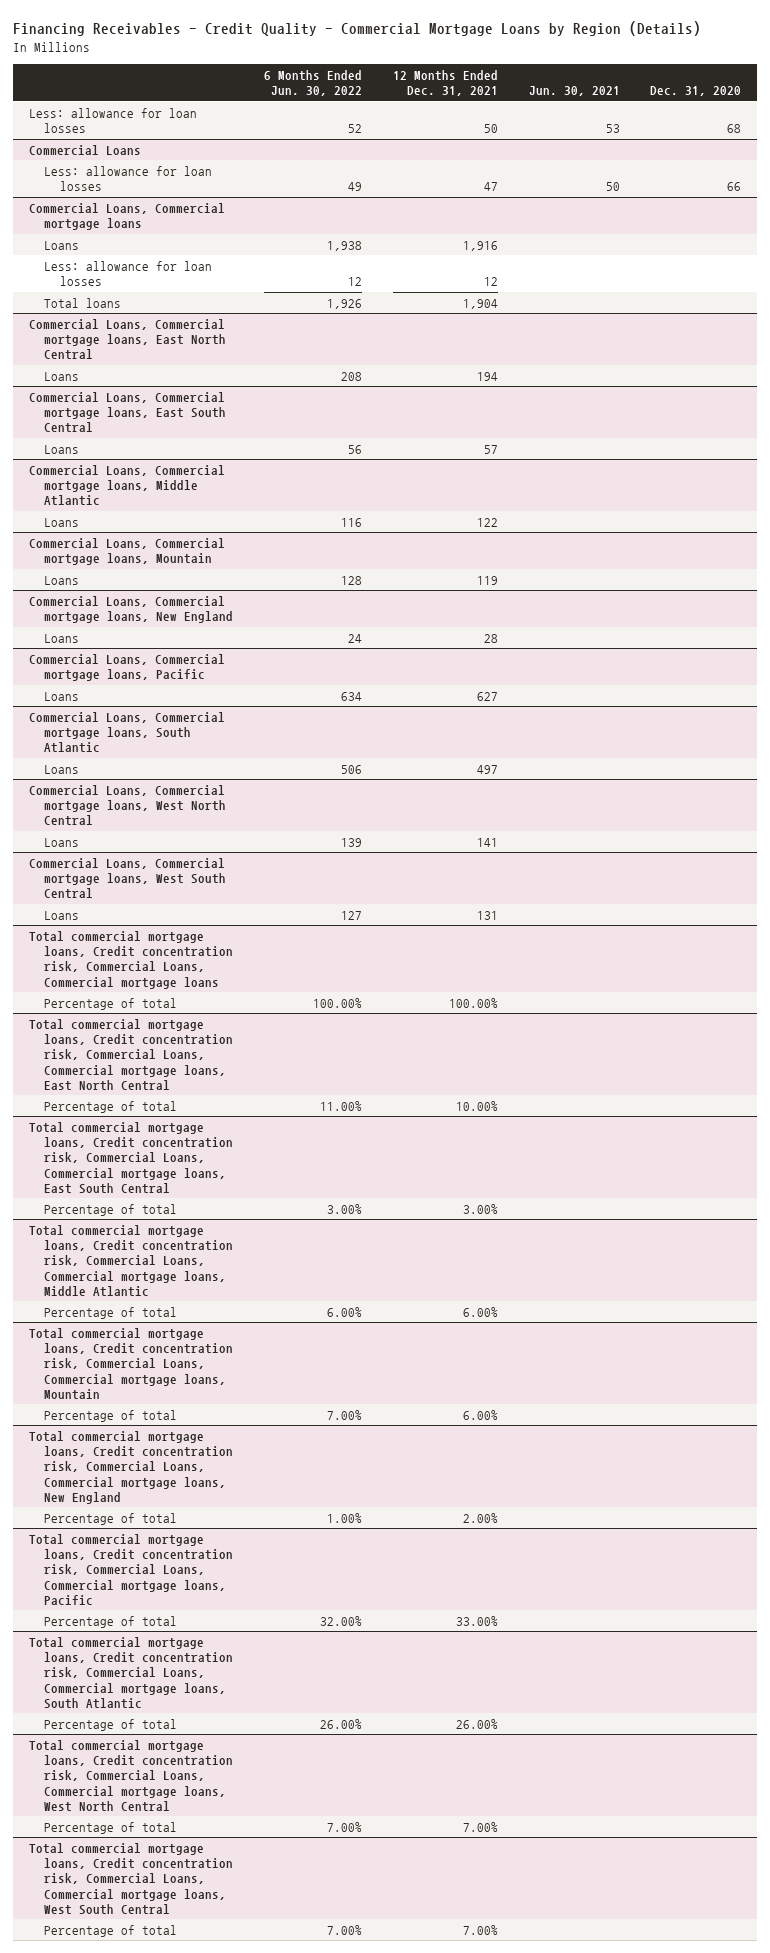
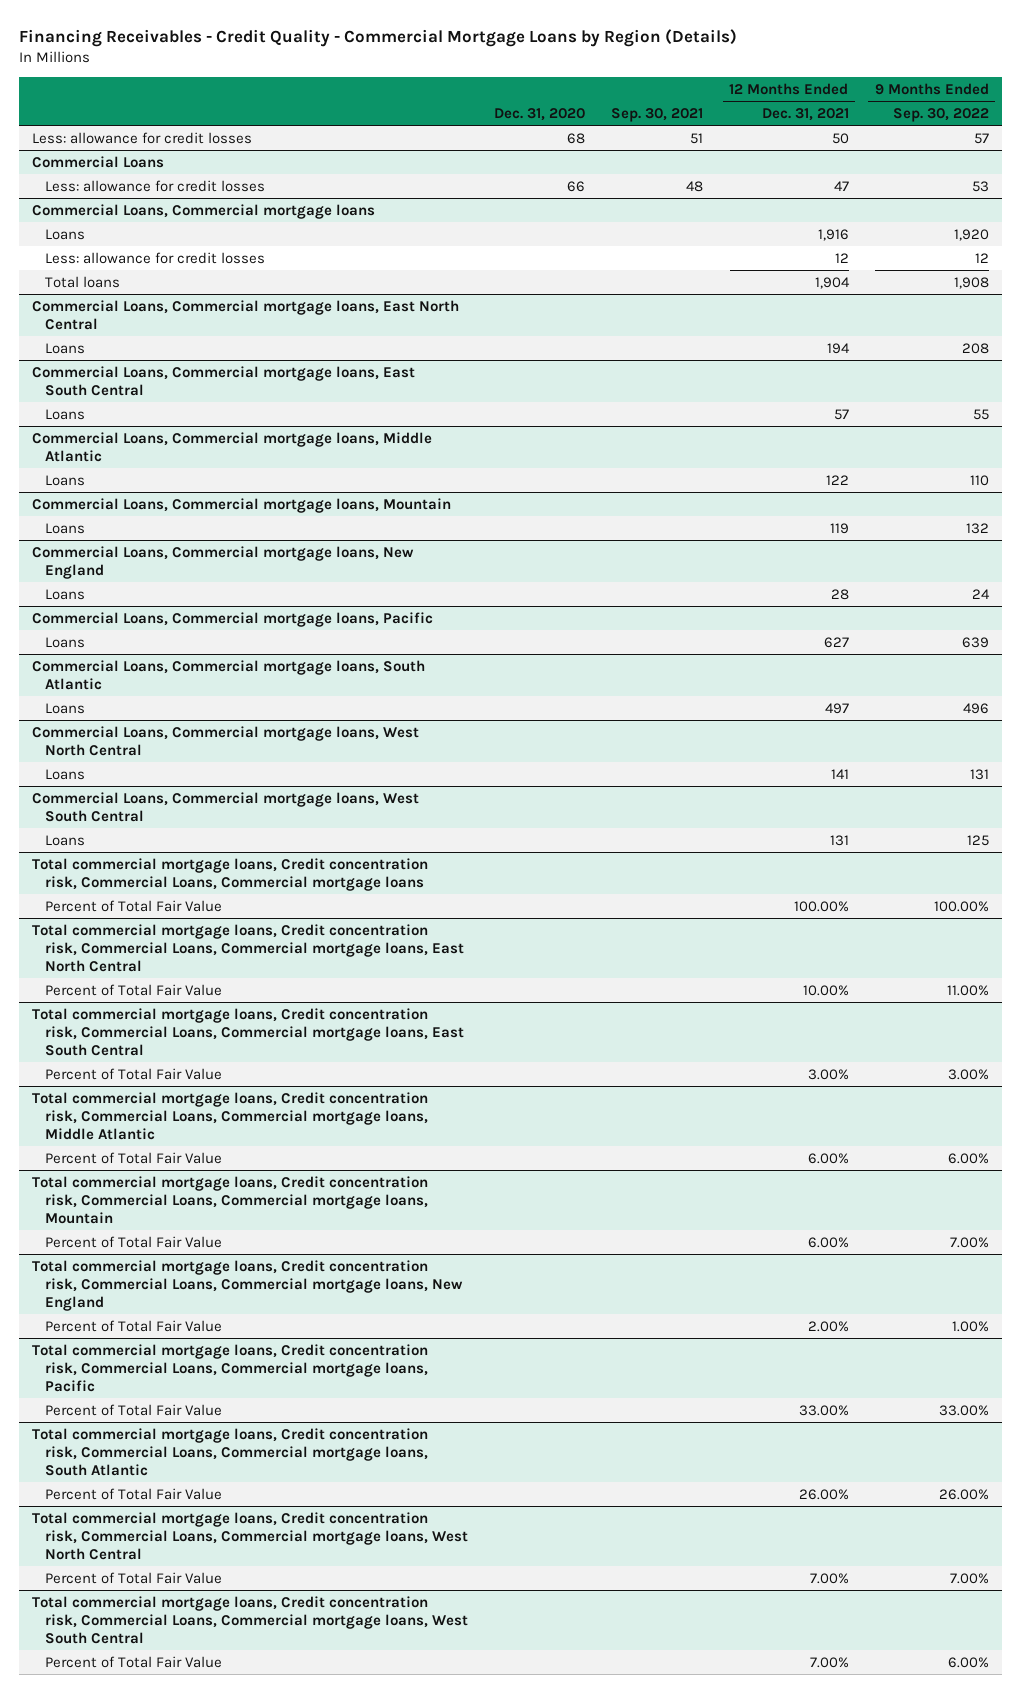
- | 6 Months Ended Jun. 30, 2022 | 12 Months Ended Dec. 31, 2021 | Jun. 30, 2021 | Dec. 31, 2020
+ | Dec. 31, 2020 | Sep. 30, 2021 | 12 Months Ended Dec. 31, 2021 | 9 Months Ended Sep. 30, 2022
- Less: allowance for loan losses | 52 | 50 | 53 | 68
+ Less: allowance for credit losses | 68 | 51 | 50 | 57
@ Commercial Loans
- Less: allowance for loan losses | 49 | 47 | 50 | 66
+ Less: allowance for credit losses | 66 | 48 | 47 | 53
@ Commercial Loans, Commercial mortgage loans
- Less: allowance for loan losses | 12 | 12 | |
+ Less: allowance for credit losses | | | 12 | 12
@ Total commercial mortgage loans, Credit concentration risk, Commercial Loans, Commercial mortgage loans
- Percentage of total | 100.00% | 100.00% | |
+ Percent of Total Fair Value | | | 100.00% | 100.00%
@ Total commercial mortgage loans, Credit concentration risk, Commercial Loans, Commercial mortgage loans, East North Central
- Percentage of total | 11.00% | 10.00% | |
+ Percent of Total Fair Value | | | 10.00% | 11.00%
@ Total commercial mortgage loans, Credit concentration risk, Commercial Loans, Commercial mortgage loans, East South Central
- Percentage of total | 3.00% | 3.00% | |
+ Percent of Total Fair Value | | | 3.00% | 3.00%
@ Total commercial mortgage loans, Credit concentration risk, Commercial Loans, Commercial mortgage loans, Middle Atlantic
- Percentage of total | 6.00% | 6.00% | |
+ Percent of Total Fair Value | | | 6.00% | 6.00%
@ Total commercial mortgage loans, Credit concentration risk, Commercial Loans, Commercial mortgage loans, Mountain
- Percentage of total | 7.00% | 6.00% | |
+ Percent of Total Fair Value | | | 6.00% | 7.00%
@ Total commercial mortgage loans, Credit concentration risk, Commercial Loans, Commercial mortgage loans, New England
- Percentage of total | 1.00% | 2.00% | |
+ Percent of Total Fair Value | | | 2.00% | 1.00%
@ Total commercial mortgage loans, Credit concentration risk, Commercial Loans, Commercial mortgage loans, Pacific
- Percentage of total | 32.00% | 33.00% | |
+ Percent of Total Fair Value | | | 33.00% | 33.00%
@ Total commercial mortgage loans, Credit concentration risk, Commercial Loans, Commercial mortgage loans, South Atlantic
- Percentage of total | 26.00% | 26.00% | |
+ Percent of Total Fair Value | | | 26.00% | 26.00%
@ Total commercial mortgage loans, Credit concentration risk, Commercial Loans, Commercial mortgage loans, West North Central
- Percentage of total | 7.00% | 7.00% | |
+ Percent of Total Fair Value | | | 7.00% | 7.00%
@ Total commercial mortgage loans, Credit concentration risk, Commercial Loans, Commercial mortgage loans, West South Central
- Percentage of total | 7.00% | 7.00% | |
+ Percent of Total Fair Value | | | 7.00% | 6.00%

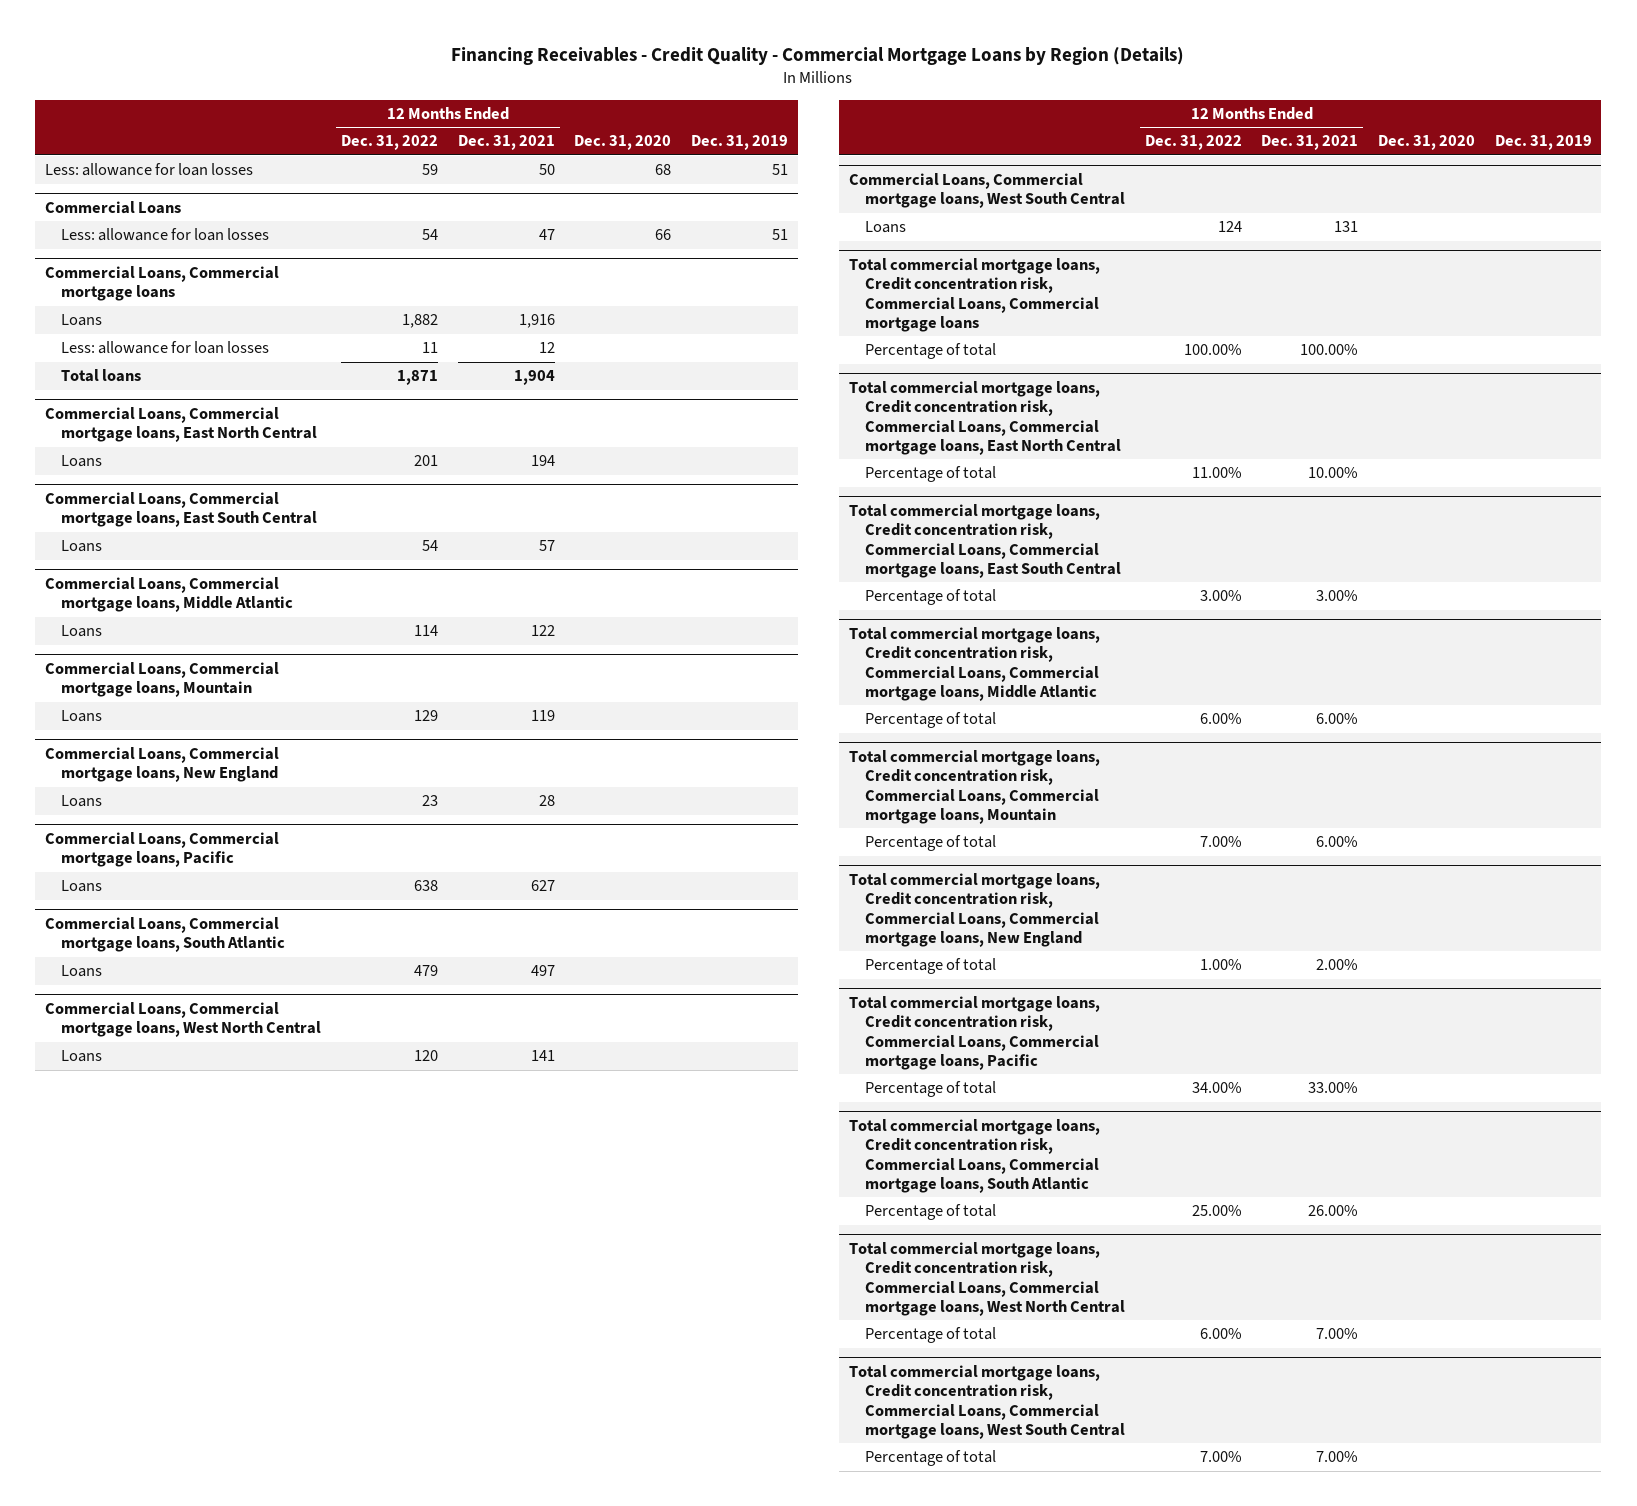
- | Dec. 31, 2020 | Sep. 30, 2021 | 12 Months Ended Dec. 31, 2021 | 9 Months Ended Sep. 30, 2022
+ | 12 Months Ended Dec. 31, 2022 | 12 Months Ended Dec. 31, 2021 | Dec. 31, 2020 | Dec. 31, 2019
- Less: allowance for credit losses | 68 | 51 | 50 | 57
+ Less: allowance for loan losses | 59 | 50 | 68 | 51
@ Commercial Loans
- Less: allowance for credit losses | 66 | 48 | 47 | 53
+ Less: allowance for loan losses | 54 | 47 | 66 | 51
@ Commercial Loans, Commercial mortgage loans
- Less: allowance for credit losses | | | 12 | 12
+ Less: allowance for loan losses | 11 | 12 | |
@ Total commercial mortgage loans, Credit concentration risk, Commercial Loans, Commercial mortgage loans
- Percent of Total Fair Value | | | 100.00% | 100.00%
+ Percentage of total | 100.00% | 100.00% | |
@ Total commercial mortgage loans, Credit concentration risk, Commercial Loans, Commercial mortgage loans, East North Central
- Percent of Total Fair Value | | | 10.00% | 11.00%
+ Percentage of total | 11.00% | 10.00% | |
@ Total commercial mortgage loans, Credit concentration risk, Commercial Loans, Commercial mortgage loans, East South Central
- Percent of Total Fair Value | | | 3.00% | 3.00%
+ Percentage of total | 3.00% | 3.00% | |
@ Total commercial mortgage loans, Credit concentration risk, Commercial Loans, Commercial mortgage loans, Middle Atlantic
- Percent of Total Fair Value | | | 6.00% | 6.00%
+ Percentage of total | 6.00% | 6.00% | |
@ Total commercial mortgage loans, Credit concentration risk, Commercial Loans, Commercial mortgage loans, Mountain
- Percent of Total Fair Value | | | 6.00% | 7.00%
+ Percentage of total | 7.00% | 6.00% | |
@ Total commercial mortgage loans, Credit concentration risk, Commercial Loans, Commercial mortgage loans, New England
- Percent of Total Fair Value | | | 2.00% | 1.00%
+ Percentage of total | 1.00% | 2.00% | |
@ Total commercial mortgage loans, Credit concentration risk, Commercial Loans, Commercial mortgage loans, Pacific
- Percent of Total Fair Value | | | 33.00% | 33.00%
+ Percentage of total | 34.00% | 33.00% | |
@ Total commercial mortgage loans, Credit concentration risk, Commercial Loans, Commercial mortgage loans, South Atlantic
- Percent of Total Fair Value | | | 26.00% | 26.00%
+ Percentage of total | 25.00% | 26.00% | |
@ Total commercial mortgage loans, Credit concentration risk, Commercial Loans, Commercial mortgage loans, West North Central
- Percent of Total Fair Value | | | 7.00% | 7.00%
+ Percentage of total | 6.00% | 7.00% | |
@ Total commercial mortgage loans, Credit concentration risk, Commercial Loans, Commercial mortgage loans, West South Central
- Percent of Total Fair Value | | | 7.00% | 6.00%
+ Percentage of total | 7.00% | 7.00% | |

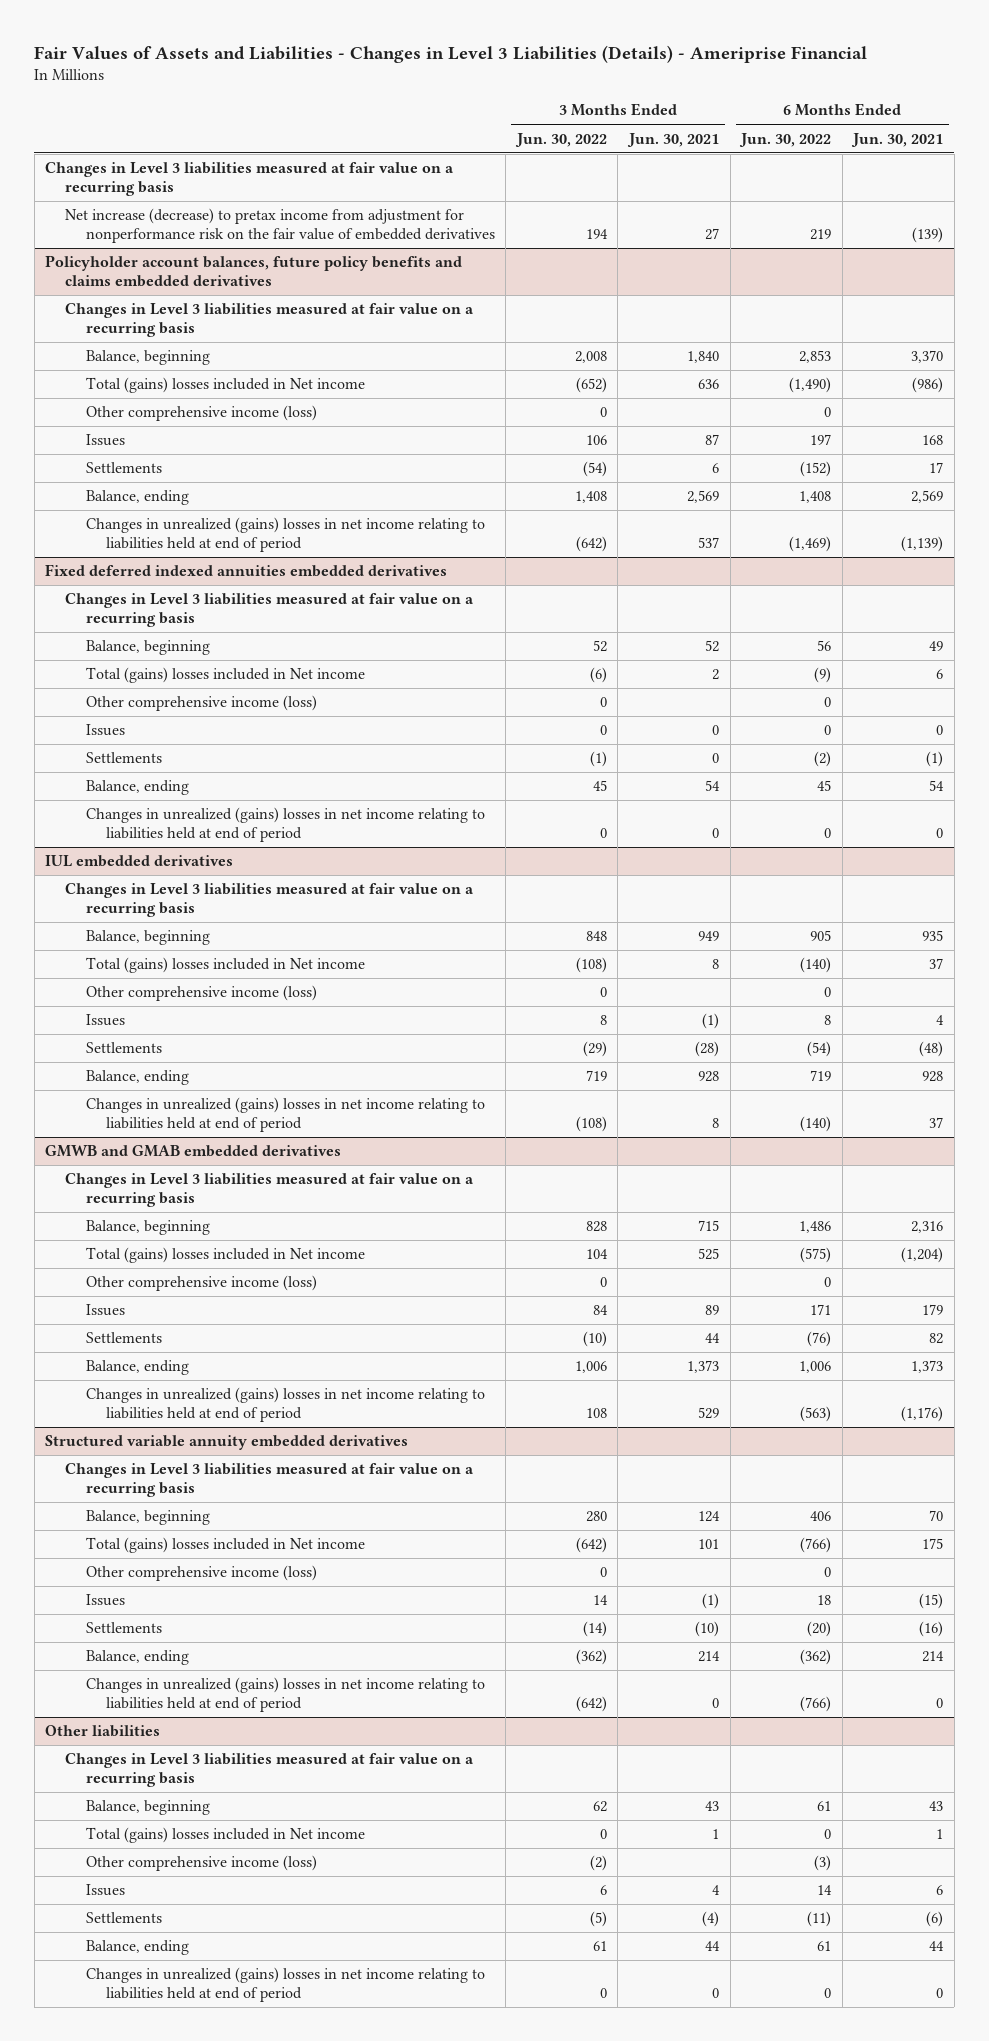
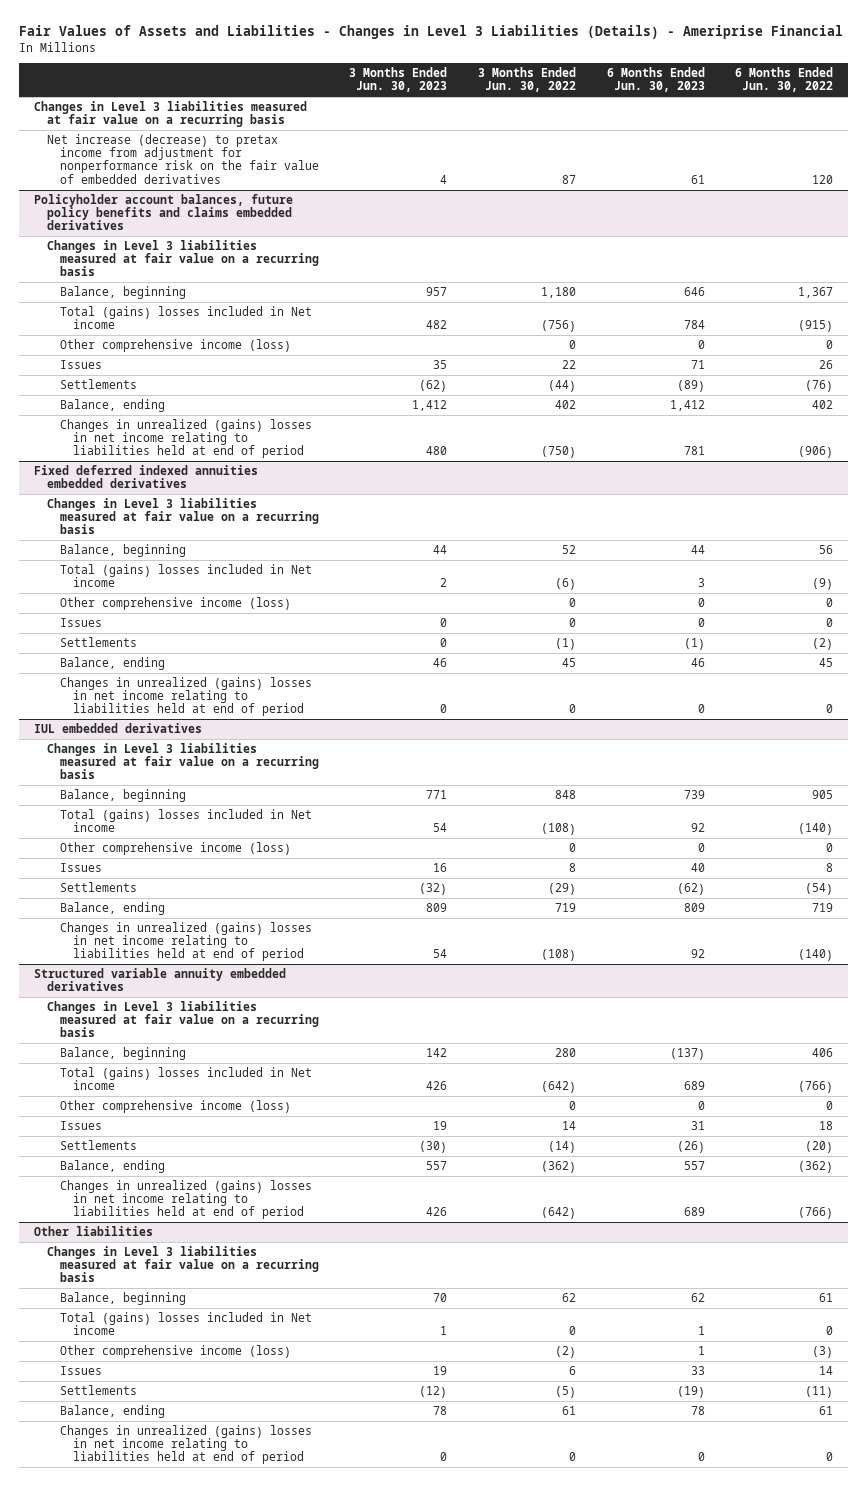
- | 3 Months Ended Jun. 30, 2022 | 3 Months Ended Jun. 30, 2021 | 6 Months Ended Jun. 30, 2022 | 6 Months Ended Jun. 30, 2021
+ | 3 Months Ended Jun. 30, 2023 | 3 Months Ended Jun. 30, 2022 | 6 Months Ended Jun. 30, 2023 | 6 Months Ended Jun. 30, 2022
- Net increase (decrease) to pretax income from adjustment for nonperformance risk on the fair value of embedded derivatives | 194 | 27 | 219 | (139)
+ Net increase (decrease) to pretax income from adjustment for nonperformance risk on the fair value of embedded derivatives | 4 | 87 | 61 | 120
@ Policyholder account balances, future policy benefits and claims embedded derivatives
- Balance, beginning | 2,008 | 1,840 | 2,853 | 3,370
- Total (gains) losses included in Net income | (652) | 636 | (1,490) | (986)
+ Balance, beginning | 957 | 1,180 | 646 | 1,367
+ Total (gains) losses included in Net income | 482 | (756) | 784 | (915)
- Issues | 106 | 87 | 197 | 168
- Settlements | (54) | 6 | (152) | 17
- Balance, ending | 1,408 | 2,569 | 1,408 | 2,569
- Changes in unrealized (gains) losses in net income relating to liabilities held at end of period | (642) | 537 | (1,469) | (1,139)
+ Issues | 35 | 22 | 71 | 26
+ Settlements | (62) | (44) | (89) | (76)
+ Balance, ending | 1,412 | 402 | 1,412 | 402
+ Changes in unrealized (gains) losses in net income relating to liabilities held at end of period | 480 | (750) | 781 | (906)
- GMWB and GMAB embedded derivatives
- Changes in Level 3 liabilities measured at fair value on a recurring basis
- Balance, beginning | 828 | 715 | 1,486 | 2,316
- Total (gains) losses included in Net income | 104 | 525 | (575) | (1,204)
- Other comprehensive income (loss) | 0 | | 0 |
- Issues | 84 | 89 | 171 | 179
- Settlements | (10) | 44 | (76) | 82
- Balance, ending | 1,006 | 1,373 | 1,006 | 1,373
- Changes in unrealized (gains) losses in net income relating to liabilities held at end of period | 108 | 529 | (563) | (1,176)

